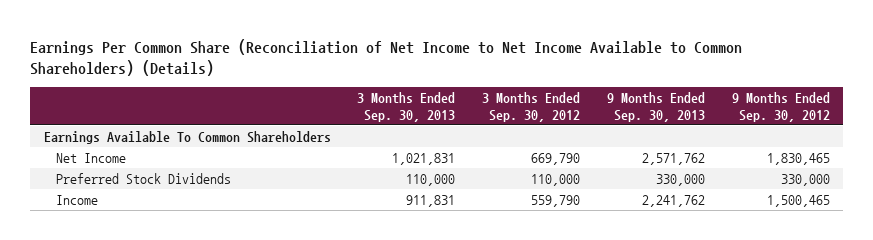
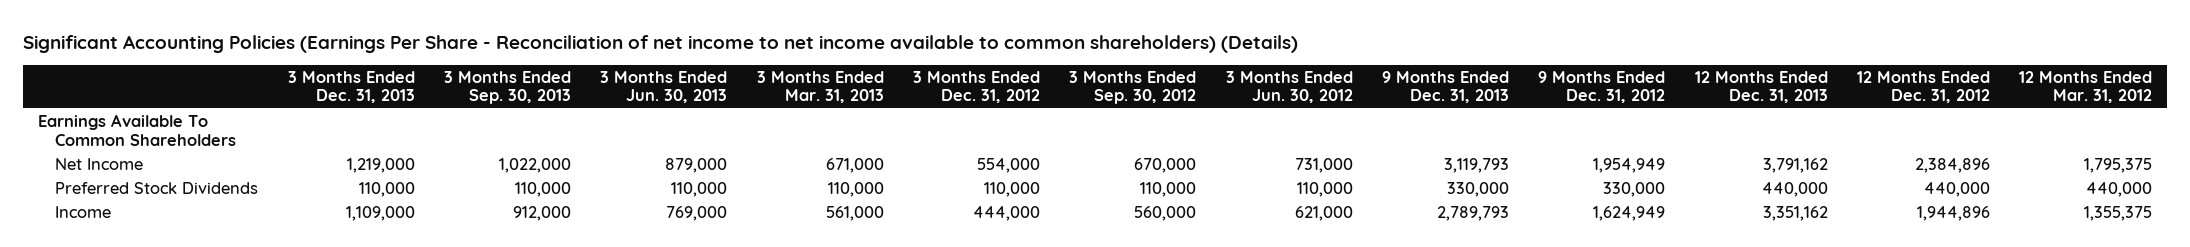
- Earnings Per Common Share (Reconciliation of Net Income to Net Income Available to Common Shareholders) (Details)
+ Significant Accounting Policies (Earnings Per Share - Reconciliation of net income to net income available to common shareholders) (Details)
- | 3 Months Ended Sep. 30, 2013 | 3 Months Ended Sep. 30, 2012 | 9 Months Ended Sep. 30, 2013 | 9 Months Ended Sep. 30, 2012
+ | 3 Months Ended Dec. 31, 2013 | 3 Months Ended Sep. 30, 2013 | 3 Months Ended Jun. 30, 2013 | 3 Months Ended Mar. 31, 2013 | 3 Months Ended Dec. 31, 2012 | 3 Months Ended Sep. 30, 2012 | 3 Months Ended Jun. 30, 2012 | 9 Months Ended Dec. 31, 2013 | 9 Months Ended Dec. 31, 2012 | 12 Months Ended Dec. 31, 2013 | 12 Months Ended Dec. 31, 2012 | 12 Months Ended Mar. 31, 2012
- Net Income | 1,021,831 | 669,790 | 2,571,762 | 1,830,465
+ Net Income | 1,219,000 | 1,022,000 | 879,000 | 671,000 | 554,000 | 670,000 | 731,000 | 3,119,793 | 1,954,949 | 3,791,162 | 2,384,896 | 1,795,375
- Income | 911,831 | 559,790 | 2,241,762 | 1,500,465
+ Income | 1,109,000 | 912,000 | 769,000 | 561,000 | 444,000 | 560,000 | 621,000 | 2,789,793 | 1,624,949 | 3,351,162 | 1,944,896 | 1,355,375

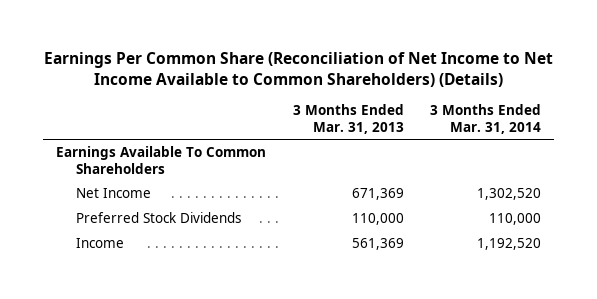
- Significant Accounting Policies (Earnings Per Share - Reconciliation of net income to net income available to common shareholders) (Details)
+ Earnings Per Common Share (Reconciliation of Net Income to Net Income Available to Common Shareholders) (Details)
- | 3 Months Ended Dec. 31, 2013 | 3 Months Ended Sep. 30, 2013 | 3 Months Ended Jun. 30, 2013 | 3 Months Ended Mar. 31, 2013 | 3 Months Ended Dec. 31, 2012 | 3 Months Ended Sep. 30, 2012 | 3 Months Ended Jun. 30, 2012 | 9 Months Ended Dec. 31, 2013 | 9 Months Ended Dec. 31, 2012 | 12 Months Ended Dec. 31, 2013 | 12 Months Ended Dec. 31, 2012 | 12 Months Ended Mar. 31, 2012
+ | 3 Months Ended Mar. 31, 2013 | 3 Months Ended Mar. 31, 2014
- Net Income | 1,219,000 | 1,022,000 | 879,000 | 671,000 | 554,000 | 670,000 | 731,000 | 3,119,793 | 1,954,949 | 3,791,162 | 2,384,896 | 1,795,375
+ Net Income | 671,369 | 1,302,520
- Income | 1,109,000 | 912,000 | 769,000 | 561,000 | 444,000 | 560,000 | 621,000 | 2,789,793 | 1,624,949 | 3,351,162 | 1,944,896 | 1,355,375
+ Income | 561,369 | 1,192,520

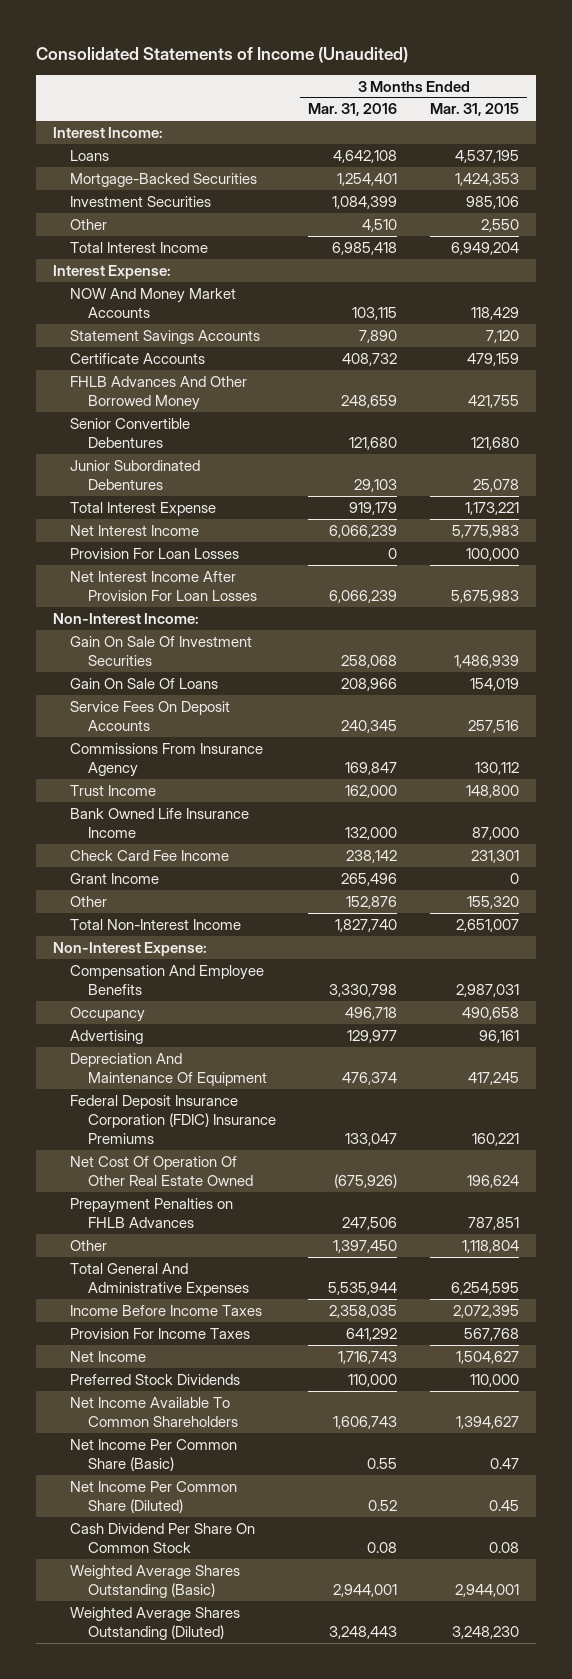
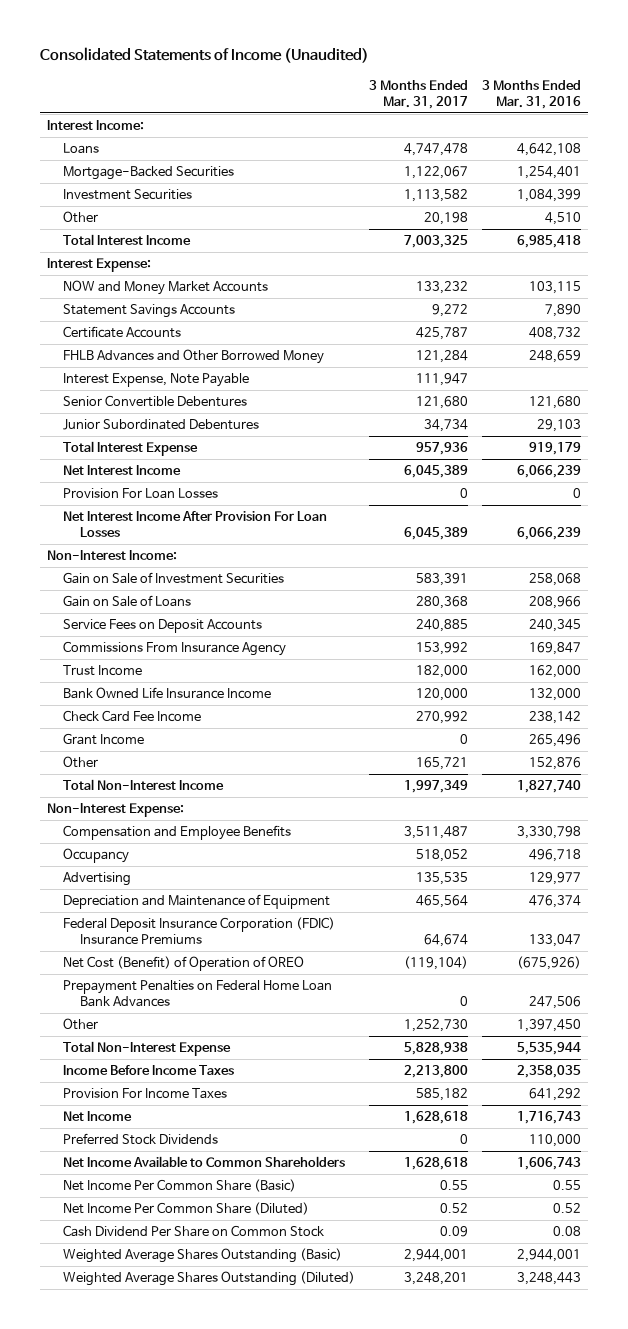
- | 3 Months Ended Mar. 31, 2016 | 3 Months Ended Mar. 31, 2015
+ | 3 Months Ended Mar. 31, 2017 | 3 Months Ended Mar. 31, 2016
- NOW And Money Market Accounts | 103,115 | 118,429
+ NOW and Money Market Accounts | 133,232 | 103,115
- FHLB Advances And Other Borrowed Money | 248,659 | 421,755
+ FHLB Advances and Other Borrowed Money | 121,284 | 248,659
+ Interest Expense, Note Payable | 111,947 |
- Gain On Sale Of Investment Securities | 258,068 | 1,486,939
- Gain On Sale Of Loans | 208,966 | 154,019
- Service Fees On Deposit Accounts | 240,345 | 257,516
+ Gain on Sale of Investment Securities | 583,391 | 258,068
+ Gain on Sale of Loans | 280,368 | 208,966
+ Service Fees on Deposit Accounts | 240,885 | 240,345
- Compensation And Employee Benefits | 3,330,798 | 2,987,031
+ Compensation and Employee Benefits | 3,511,487 | 3,330,798
- Depreciation And Maintenance Of Equipment | 476,374 | 417,245
+ Depreciation and Maintenance of Equipment | 465,564 | 476,374
- Net Cost Of Operation Of Other Real Estate Owned | (675,926) | 196,624
- Prepayment Penalties on FHLB Advances | 247,506 | 787,851
+ Net Cost (Benefit) of Operation of OREO | (119,104) | (675,926)
+ Prepayment Penalties on Federal Home Loan Bank Advances | 0 | 247,506
- Total General And Administrative Expenses | 5,535,944 | 6,254,595
+ Total Non-Interest Expense | 5,828,938 | 5,535,944
- Net Income Available To Common Shareholders | 1,606,743 | 1,394,627
+ Net Income Available to Common Shareholders | 1,628,618 | 1,606,743
- Cash Dividend Per Share On Common Stock | 0.08 | 0.08
+ Cash Dividend Per Share on Common Stock | 0.09 | 0.08

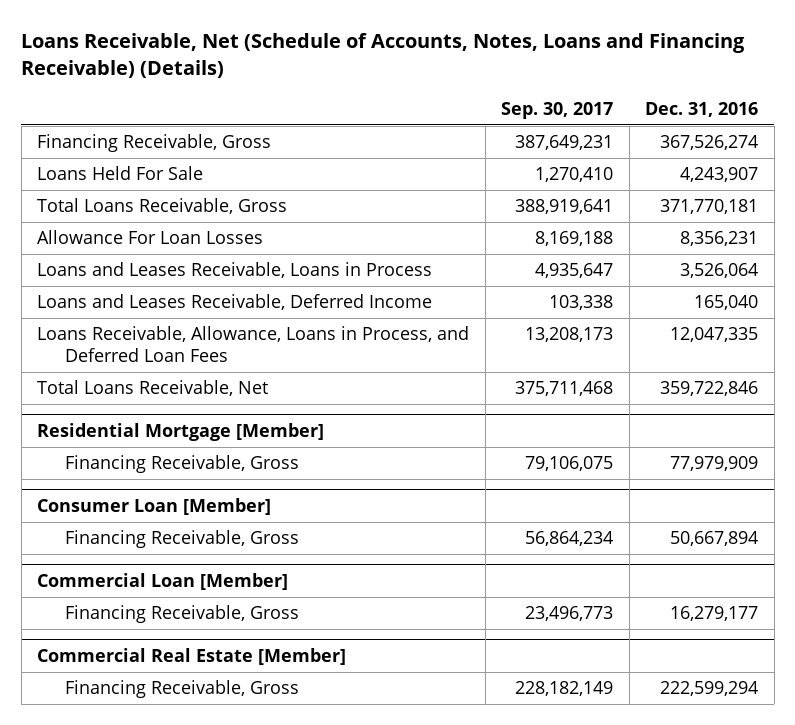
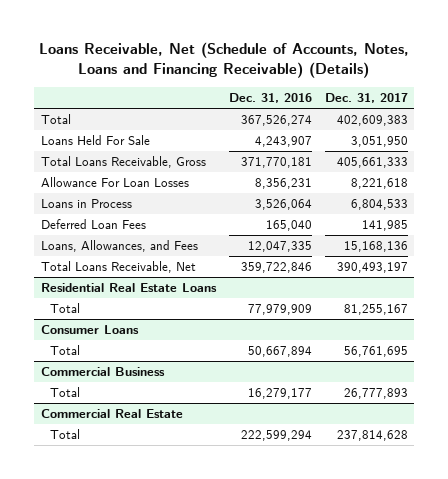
- | Sep. 30, 2017 | Dec. 31, 2016
+ | Dec. 31, 2016 | Dec. 31, 2017
- Financing Receivable, Gross | 387,649,231 | 367,526,274
+ Total | 367,526,274 | 402,609,383
- Loans and Leases Receivable, Loans in Process | 4,935,647 | 3,526,064
- Loans and Leases Receivable, Deferred Income | 103,338 | 165,040
- Loans Receivable, Allowance, Loans in Process, and Deferred Loan Fees | 13,208,173 | 12,047,335
+ Loans in Process | 3,526,064 | 6,804,533
+ Deferred Loan Fees | 165,040 | 141,985
+ Loans, Allowances, and Fees | 12,047,335 | 15,168,136
- Residential Mortgage [Member]
- Financing Receivable, Gross | 79,106,075 | 77,979,909
- Consumer Loan [Member]
- Financing Receivable, Gross | 56,864,234 | 50,667,894
- Commercial Loan [Member]
- Financing Receivable, Gross | 23,496,773 | 16,279,177
- Commercial Real Estate [Member]
- Financing Receivable, Gross | 228,182,149 | 222,599,294
+ Residential Real Estate Loans
+ Total | 77,979,909 | 81,255,167
+ Consumer Loans
+ Total | 50,667,894 | 56,761,695
+ Commercial Business
+ Total | 16,279,177 | 26,777,893
+ Commercial Real Estate
+ Total | 222,599,294 | 237,814,628

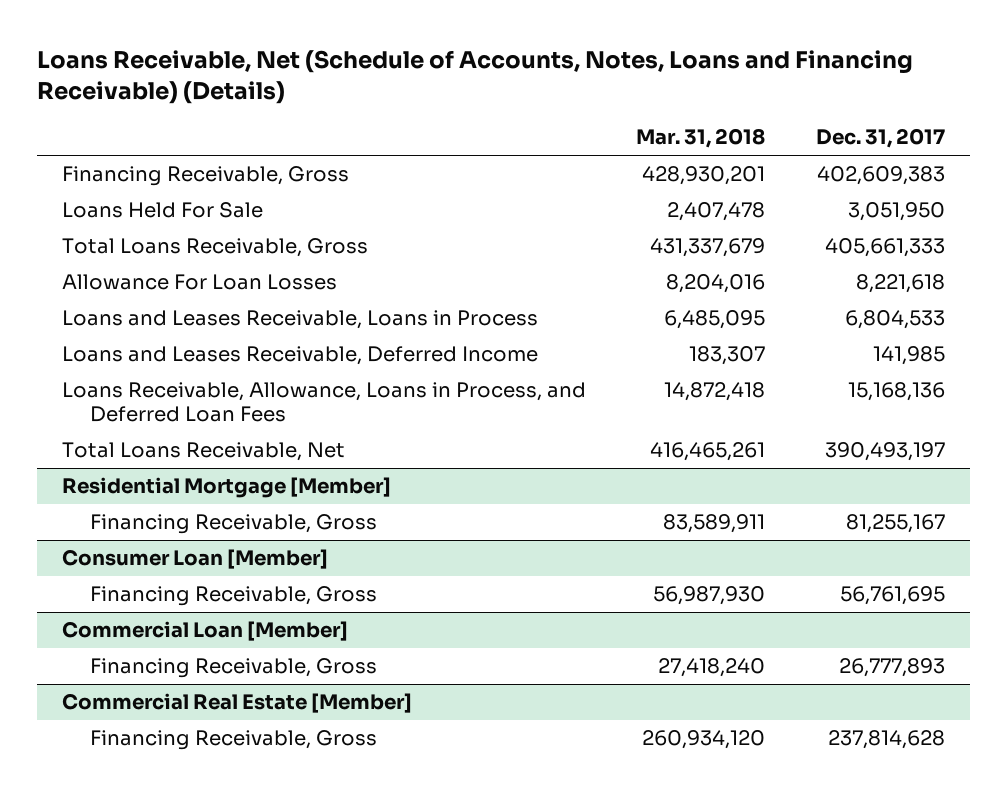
- | Dec. 31, 2016 | Dec. 31, 2017
+ | Mar. 31, 2018 | Dec. 31, 2017
- Total | 367,526,274 | 402,609,383
+ Financing Receivable, Gross | 428,930,201 | 402,609,383
- Loans in Process | 3,526,064 | 6,804,533
- Deferred Loan Fees | 165,040 | 141,985
- Loans, Allowances, and Fees | 12,047,335 | 15,168,136
+ Loans and Leases Receivable, Loans in Process | 6,485,095 | 6,804,533
+ Loans and Leases Receivable, Deferred Income | 183,307 | 141,985
+ Loans Receivable, Allowance, Loans in Process, and Deferred Loan Fees | 14,872,418 | 15,168,136
- Residential Real Estate Loans
- Total | 77,979,909 | 81,255,167
- Consumer Loans
- Total | 50,667,894 | 56,761,695
- Commercial Business
- Total | 16,279,177 | 26,777,893
- Commercial Real Estate
- Total | 222,599,294 | 237,814,628
+ Residential Mortgage [Member]
+ Financing Receivable, Gross | 83,589,911 | 81,255,167
+ Consumer Loan [Member]
+ Financing Receivable, Gross | 56,987,930 | 56,761,695
+ Commercial Loan [Member]
+ Financing Receivable, Gross | 27,418,240 | 26,777,893
+ Commercial Real Estate [Member]
+ Financing Receivable, Gross | 260,934,120 | 237,814,628

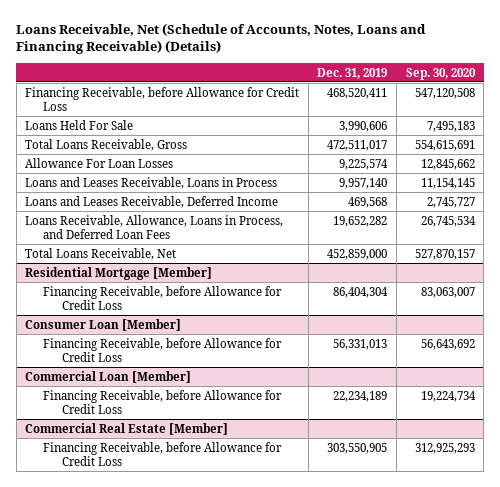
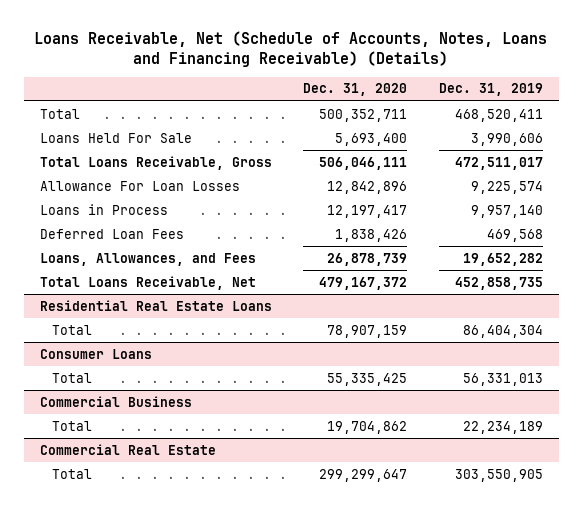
- | Dec. 31, 2019 | Sep. 30, 2020
+ | Dec. 31, 2020 | Dec. 31, 2019
- Financing Receivable, before Allowance for Credit Loss | 468,520,411 | 547,120,508
+ Total | 500,352,711 | 468,520,411
- Loans and Leases Receivable, Loans in Process | 9,957,140 | 11,154,145
- Loans and Leases Receivable, Deferred Income | 469,568 | 2,745,727
- Loans Receivable, Allowance, Loans in Process, and Deferred Loan Fees | 19,652,282 | 26,745,534
- Total Loans Receivable, Net | 452,859,000 | 527,870,157
- Residential Mortgage [Member]
- Financing Receivable, before Allowance for Credit Loss | 86,404,304 | 83,063,007
- Consumer Loan [Member]
- Financing Receivable, before Allowance for Credit Loss | 56,331,013 | 56,643,692
- Commercial Loan [Member]
- Financing Receivable, before Allowance for Credit Loss | 22,234,189 | 19,224,734
- Commercial Real Estate [Member]
- Financing Receivable, before Allowance for Credit Loss | 303,550,905 | 312,925,293
+ Loans in Process | 12,197,417 | 9,957,140
+ Deferred Loan Fees | 1,838,426 | 469,568
+ Loans, Allowances, and Fees | 26,878,739 | 19,652,282
+ Total Loans Receivable, Net | 479,167,372 | 452,858,735
+ Residential Real Estate Loans
+ Total | 78,907,159 | 86,404,304
+ Consumer Loans
+ Total | 55,335,425 | 56,331,013
+ Commercial Business
+ Total | 19,704,862 | 22,234,189
+ Commercial Real Estate
+ Total | 299,299,647 | 303,550,905

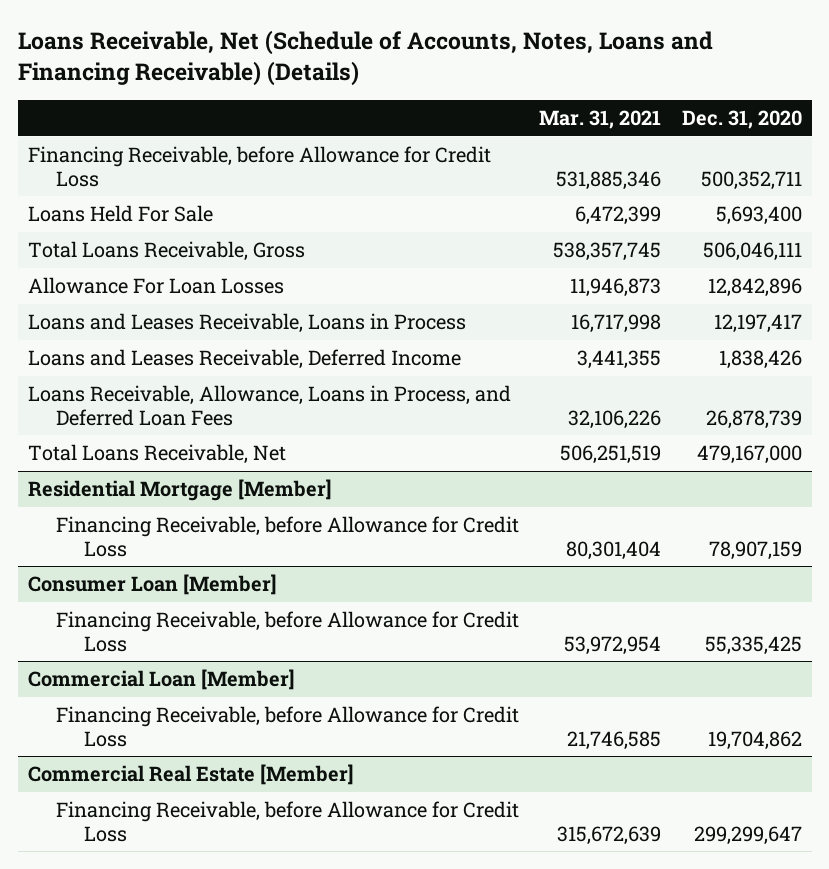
- | Dec. 31, 2020 | Dec. 31, 2019
+ | Mar. 31, 2021 | Dec. 31, 2020
- Total | 500,352,711 | 468,520,411
+ Financing Receivable, before Allowance for Credit Loss | 531,885,346 | 500,352,711
- Loans in Process | 12,197,417 | 9,957,140
- Deferred Loan Fees | 1,838,426 | 469,568
- Loans, Allowances, and Fees | 26,878,739 | 19,652,282
- Total Loans Receivable, Net | 479,167,372 | 452,858,735
- Residential Real Estate Loans
- Total | 78,907,159 | 86,404,304
- Consumer Loans
- Total | 55,335,425 | 56,331,013
- Commercial Business
- Total | 19,704,862 | 22,234,189
- Commercial Real Estate
- Total | 299,299,647 | 303,550,905
+ Loans and Leases Receivable, Loans in Process | 16,717,998 | 12,197,417
+ Loans and Leases Receivable, Deferred Income | 3,441,355 | 1,838,426
+ Loans Receivable, Allowance, Loans in Process, and Deferred Loan Fees | 32,106,226 | 26,878,739
+ Total Loans Receivable, Net | 506,251,519 | 479,167,000
+ Residential Mortgage [Member]
+ Financing Receivable, before Allowance for Credit Loss | 80,301,404 | 78,907,159
+ Consumer Loan [Member]
+ Financing Receivable, before Allowance for Credit Loss | 53,972,954 | 55,335,425
+ Commercial Loan [Member]
+ Financing Receivable, before Allowance for Credit Loss | 21,746,585 | 19,704,862
+ Commercial Real Estate [Member]
+ Financing Receivable, before Allowance for Credit Loss | 315,672,639 | 299,299,647

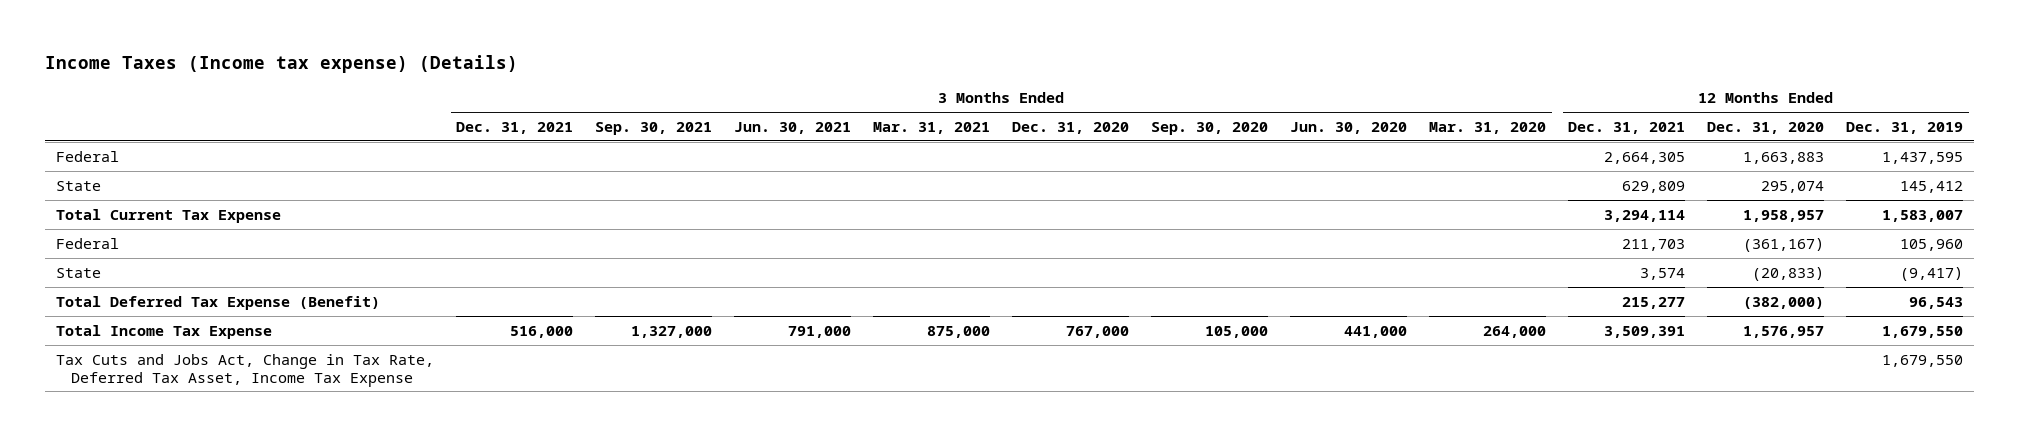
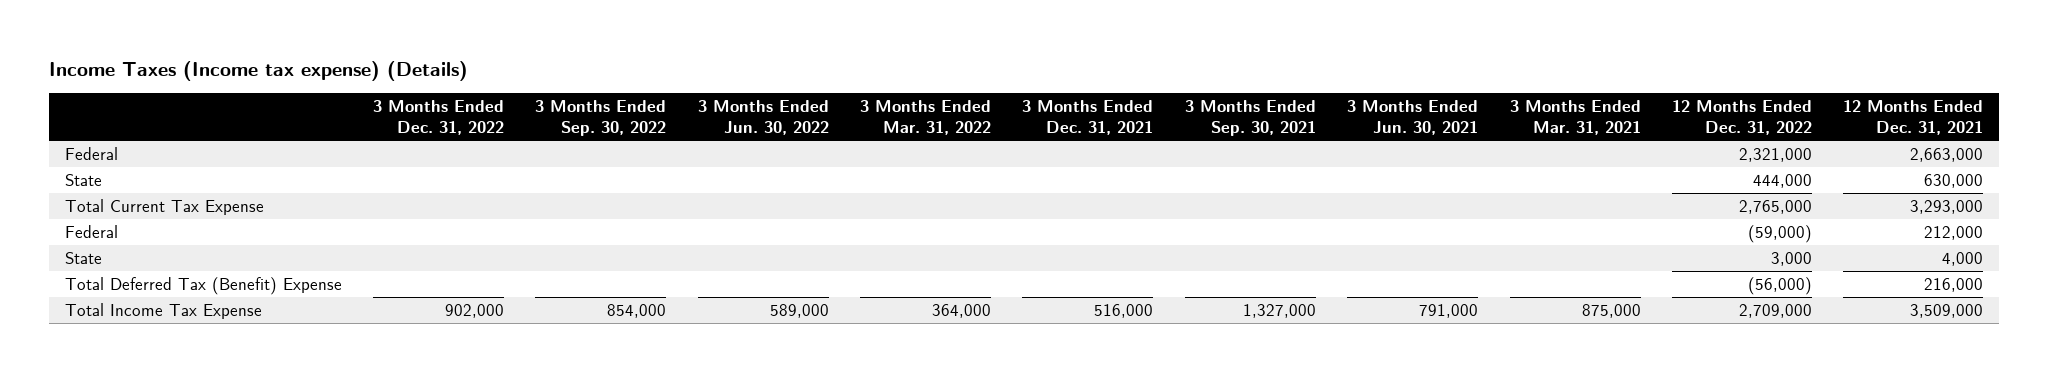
- | 3 Months Ended Dec. 31, 2021 | 3 Months Ended Sep. 30, 2021 | 3 Months Ended Jun. 30, 2021 | 3 Months Ended Mar. 31, 2021 | 3 Months Ended Dec. 31, 2020 | 3 Months Ended Sep. 30, 2020 | 3 Months Ended Jun. 30, 2020 | 3 Months Ended Mar. 31, 2020 | 12 Months Ended Dec. 31, 2021 | 12 Months Ended Dec. 31, 2020 | 12 Months Ended Dec. 31, 2019
+ | 3 Months Ended Dec. 31, 2022 | 3 Months Ended Sep. 30, 2022 | 3 Months Ended Jun. 30, 2022 | 3 Months Ended Mar. 31, 2022 | 3 Months Ended Dec. 31, 2021 | 3 Months Ended Sep. 30, 2021 | 3 Months Ended Jun. 30, 2021 | 3 Months Ended Mar. 31, 2021 | 12 Months Ended Dec. 31, 2022 | 12 Months Ended Dec. 31, 2021
- Federal | | | | | | | | | 2,664,305 | 1,663,883 | 1,437,595
- State | | | | | | | | | 629,809 | 295,074 | 145,412
- Total Current Tax Expense | | | | | | | | | 3,294,114 | 1,958,957 | 1,583,007
- Federal | | | | | | | | | 211,703 | (361,167) | 105,960
- State | | | | | | | | | 3,574 | (20,833) | (9,417)
- Total Deferred Tax Expense (Benefit) | | | | | | | | | 215,277 | (382,000) | 96,543
- Total Income Tax Expense | 516,000 | 1,327,000 | 791,000 | 875,000 | 767,000 | 105,000 | 441,000 | 264,000 | 3,509,391 | 1,576,957 | 1,679,550
- Tax Cuts and Jobs Act, Change in Tax Rate, Deferred Tax Asset, Income Tax Expense | | | | | | | | | | | 1,679,550
+ Federal | | | | | | | | | 2,321,000 | 2,663,000
+ State | | | | | | | | | 444,000 | 630,000
+ Total Current Tax Expense | | | | | | | | | 2,765,000 | 3,293,000
+ Federal | | | | | | | | | (59,000) | 212,000
+ State | | | | | | | | | 3,000 | 4,000
+ Total Deferred Tax (Benefit) Expense | | | | | | | | | (56,000) | 216,000
+ Total Income Tax Expense | 902,000 | 854,000 | 589,000 | 364,000 | 516,000 | 1,327,000 | 791,000 | 875,000 | 2,709,000 | 3,509,000

